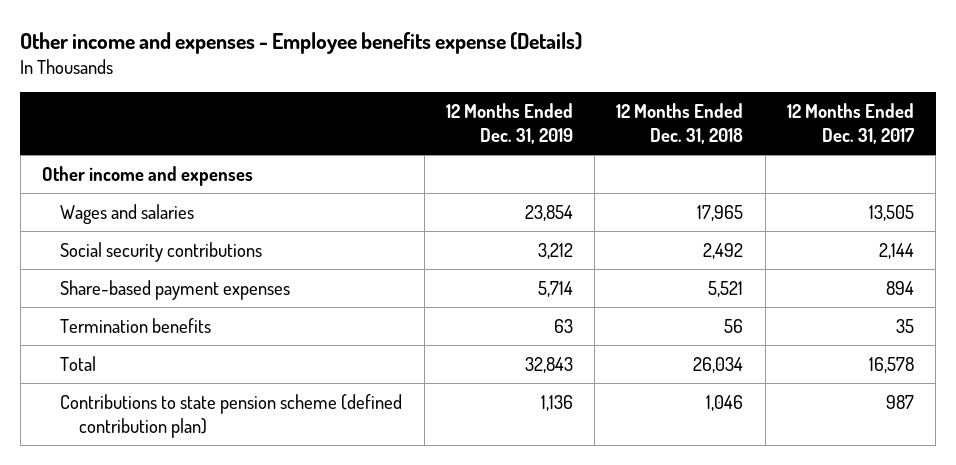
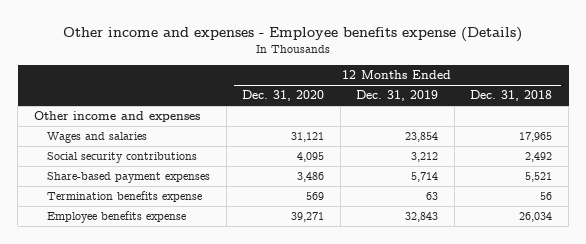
- | 12 Months Ended Dec. 31, 2019 | 12 Months Ended Dec. 31, 2018 | 12 Months Ended Dec. 31, 2017
+ | 12 Months Ended Dec. 31, 2020 | 12 Months Ended Dec. 31, 2019 | 12 Months Ended Dec. 31, 2018
- Termination benefits | 63 | 56 | 35
- Total | 32,843 | 26,034 | 16,578
- Contributions to state pension scheme (defined contribution plan) | 1,136 | 1,046 | 987
+ Termination benefits expense | 569 | 63 | 56
+ Employee benefits expense | 39,271 | 32,843 | 26,034

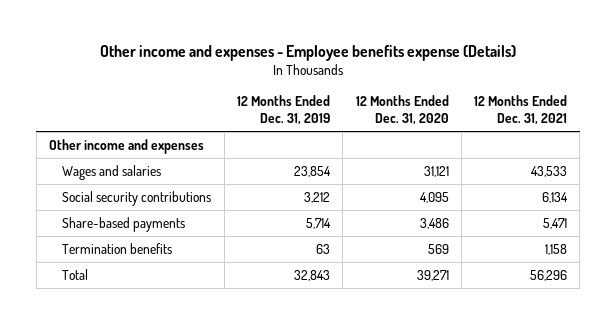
- | 12 Months Ended Dec. 31, 2020 | 12 Months Ended Dec. 31, 2019 | 12 Months Ended Dec. 31, 2018
+ | 12 Months Ended Dec. 31, 2019 | 12 Months Ended Dec. 31, 2020 | 12 Months Ended Dec. 31, 2021
- Share-based payment expenses | 3,486 | 5,714 | 5,521
- Termination benefits expense | 569 | 63 | 56
- Employee benefits expense | 39,271 | 32,843 | 26,034
+ Share-based payments | 5,714 | 3,486 | 5,471
+ Termination benefits | 63 | 569 | 1,158
+ Total | 32,843 | 39,271 | 56,296

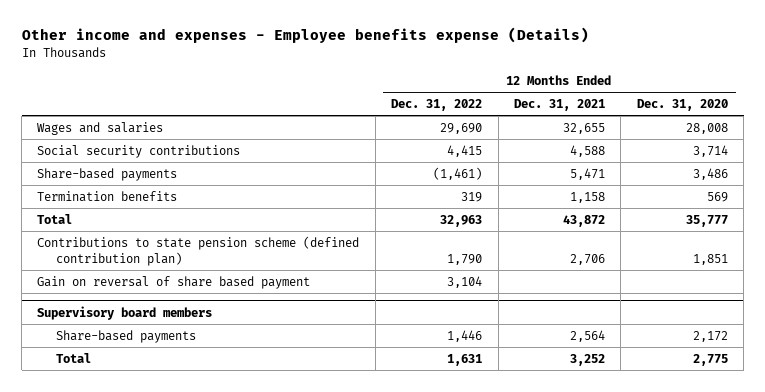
- | 12 Months Ended Dec. 31, 2019 | 12 Months Ended Dec. 31, 2020 | 12 Months Ended Dec. 31, 2021
+ | 12 Months Ended Dec. 31, 2022 | 12 Months Ended Dec. 31, 2021 | 12 Months Ended Dec. 31, 2020
- Other income and expenses
- Wages and salaries | 23,854 | 31,121 | 43,533
- Social security contributions | 3,212 | 4,095 | 6,134
+ Wages and salaries | 29,690 | 32,655 | 28,008
+ Social security contributions | 4,415 | 4,588 | 3,714
- Total | 32,843 | 39,271 | 56,296
+ Total | 32,963 | 43,872 | 35,777
+ Contributions to state pension scheme (defined contribution plan) | 1,790 | 2,706 | 1,851
+ Gain on reversal of share based payment | 3,104 | |
+ Supervisory board members
+ Share-based payments | 1,446 | 2,564 | 2,172
+ Total | 1,631 | 3,252 | 2,775

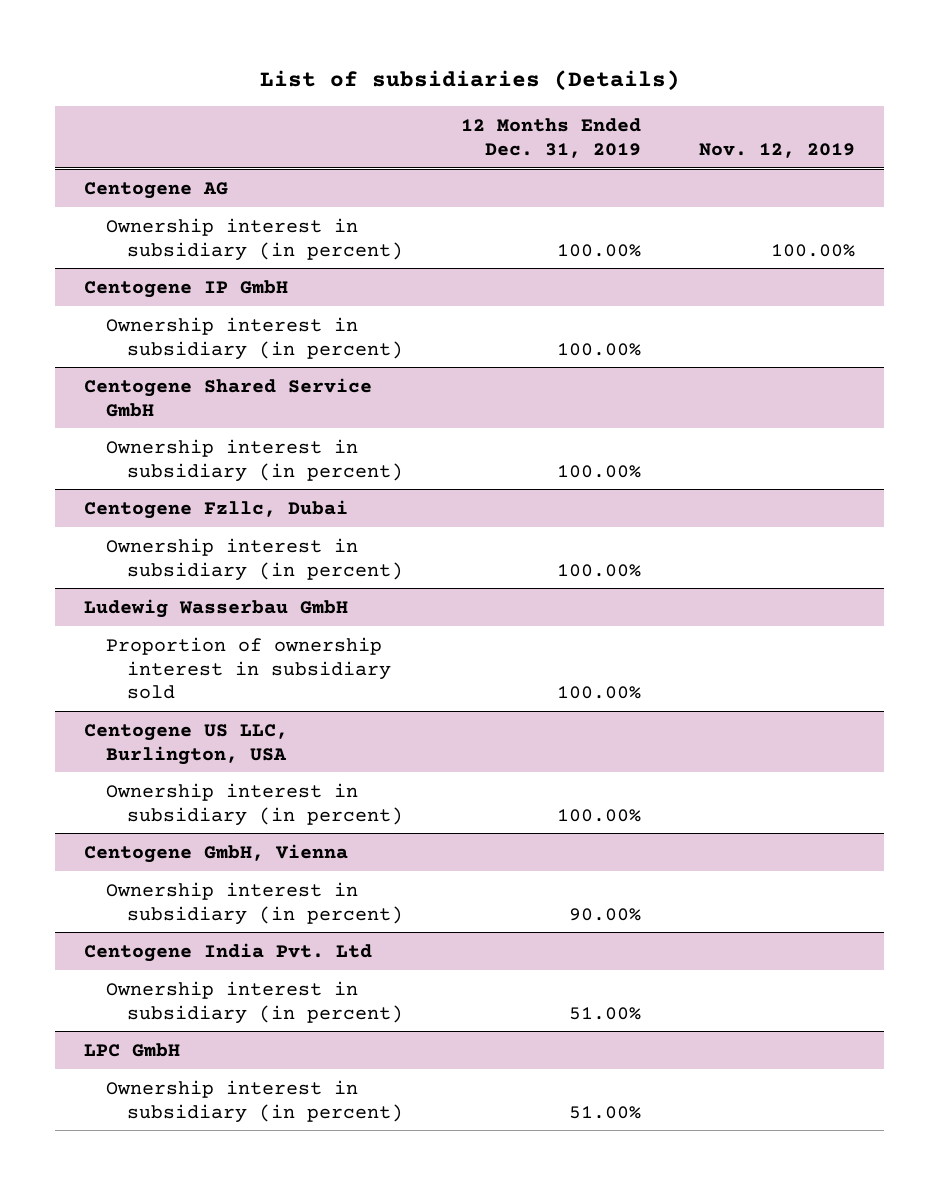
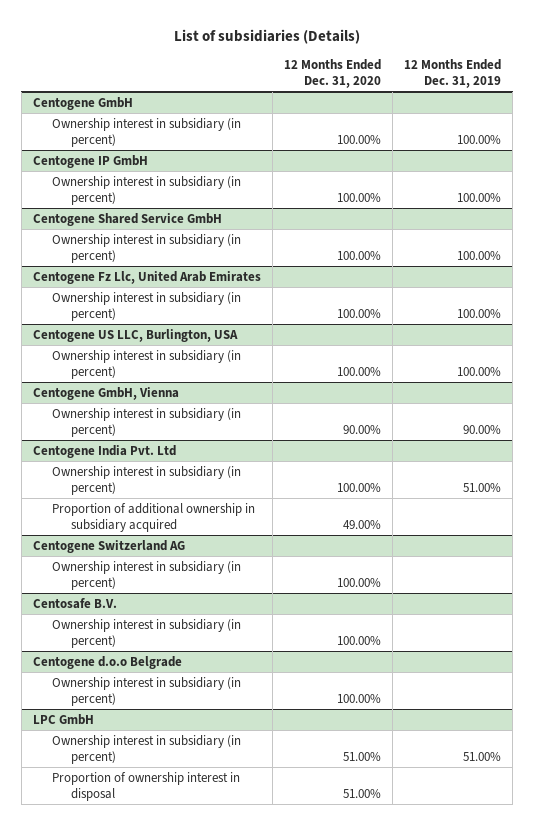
- | 12 Months Ended Dec. 31, 2019 | Nov. 12, 2019
+ | 12 Months Ended Dec. 31, 2020 | 12 Months Ended Dec. 31, 2019
- Centogene AG
+ Centogene GmbH
- Centogene Fzllc, Dubai
+ Centogene Fz Llc, United Arab Emirates
- Ludewig Wasserbau GmbH
- Proportion of ownership interest in subsidiary sold | 100.00% |
@ Centogene India Pvt. Ltd
+ Proportion of additional ownership in subsidiary acquired | 49.00% |
+ Centogene Switzerland AG
+ Ownership interest in subsidiary (in percent) | 100.00% |
+ Centosafe B.V.
+ Ownership interest in subsidiary (in percent) | 100.00% |
+ Centogene d.o.o Belgrade
+ Ownership interest in subsidiary (in percent) | 100.00% |
@ LPC GmbH
+ Proportion of ownership interest in disposal | 51.00% |

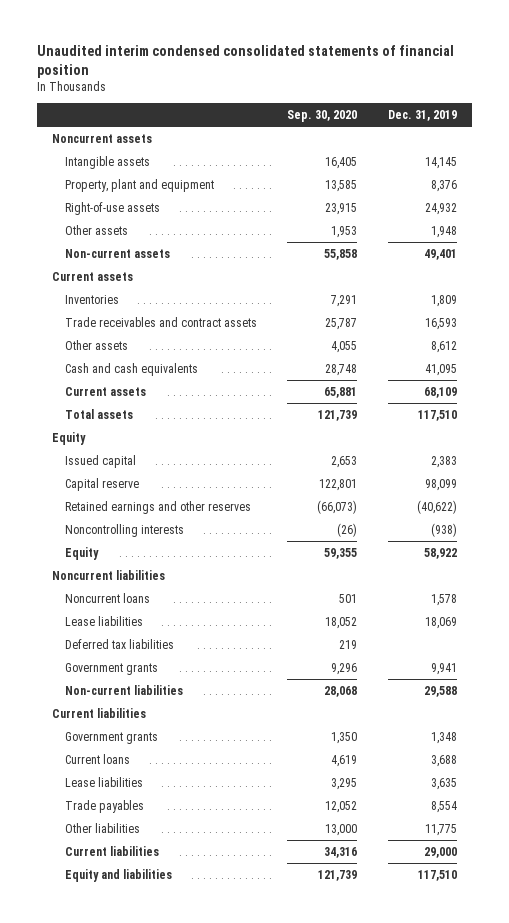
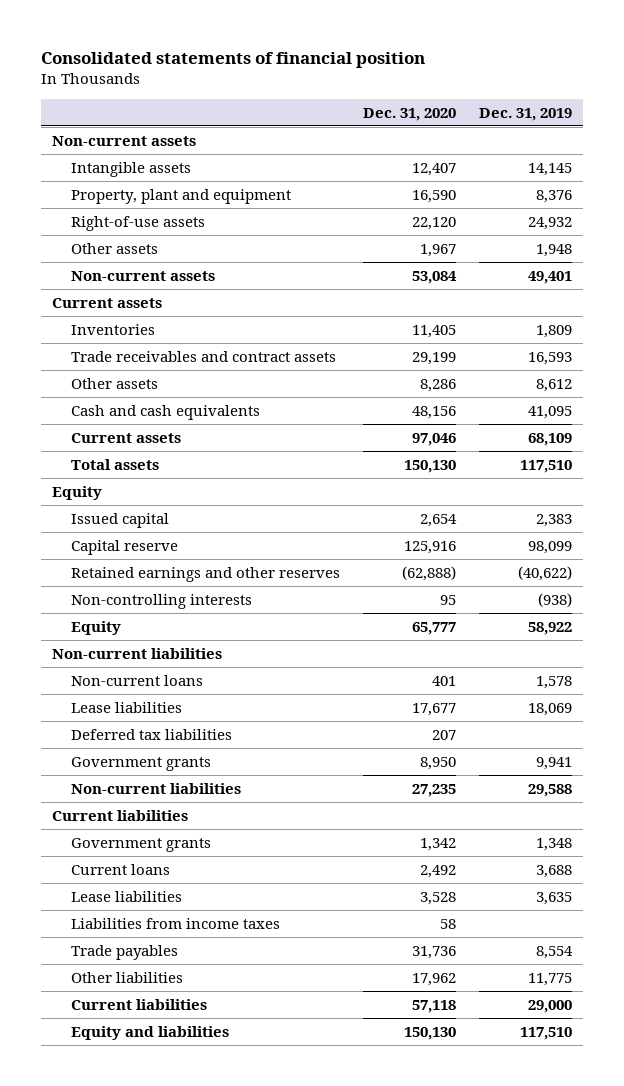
- Unaudited interim condensed consolidated statements of financial position
+ Consolidated statements of financial position
- | Sep. 30, 2020 | Dec. 31, 2019
+ | Dec. 31, 2020 | Dec. 31, 2019
- Noncurrent assets
+ Non-current assets
- Noncontrolling interests | (26) | (938)
+ Non-controlling interests | 95 | (938)
- Noncurrent liabilities
- Noncurrent loans | 501 | 1,578
+ Non-current liabilities
+ Non-current loans | 401 | 1,578
+ Liabilities from income taxes | 58 |

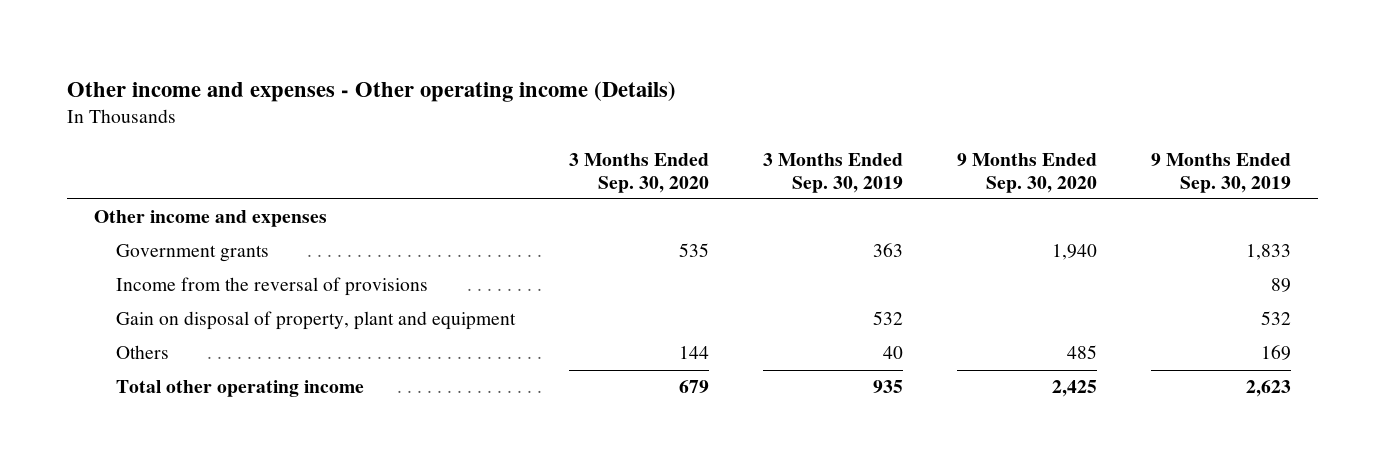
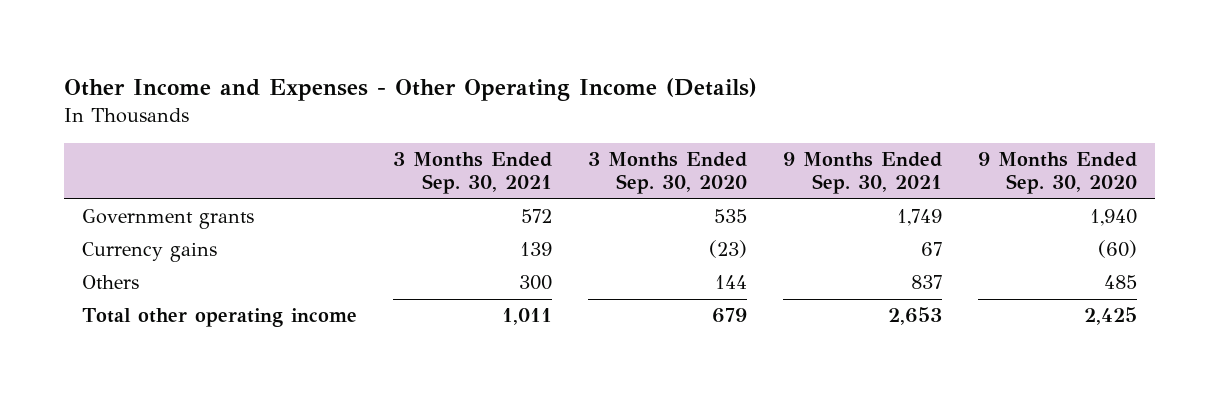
- Other income and expenses - Other operating income (Details)
+ Other Income and Expenses - Other Operating Income (Details)
- | 3 Months Ended Sep. 30, 2020 | 3 Months Ended Sep. 30, 2019 | 9 Months Ended Sep. 30, 2020 | 9 Months Ended Sep. 30, 2019
+ | 3 Months Ended Sep. 30, 2021 | 3 Months Ended Sep. 30, 2020 | 9 Months Ended Sep. 30, 2021 | 9 Months Ended Sep. 30, 2020
- Other income and expenses
- Income from the reversal of provisions | | | | 89
- Gain on disposal of property, plant and equipment | | 532 | | 532
+ Currency gains | 139 | (23) | 67 | (60)

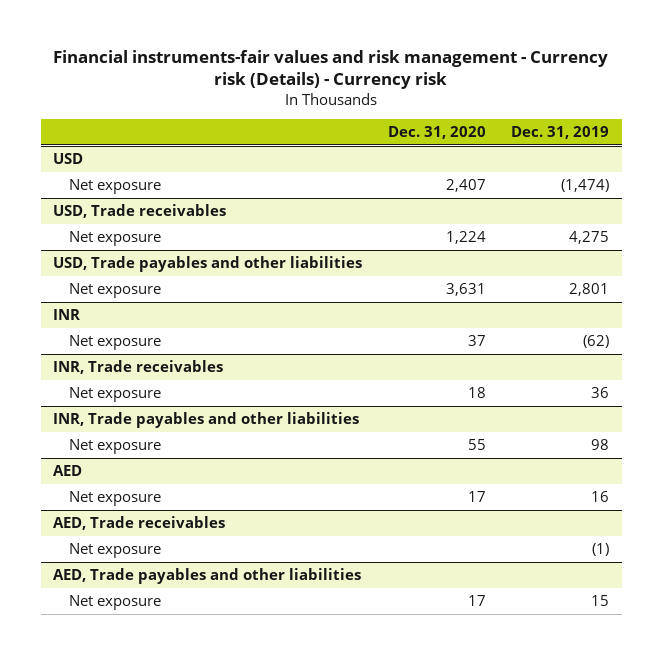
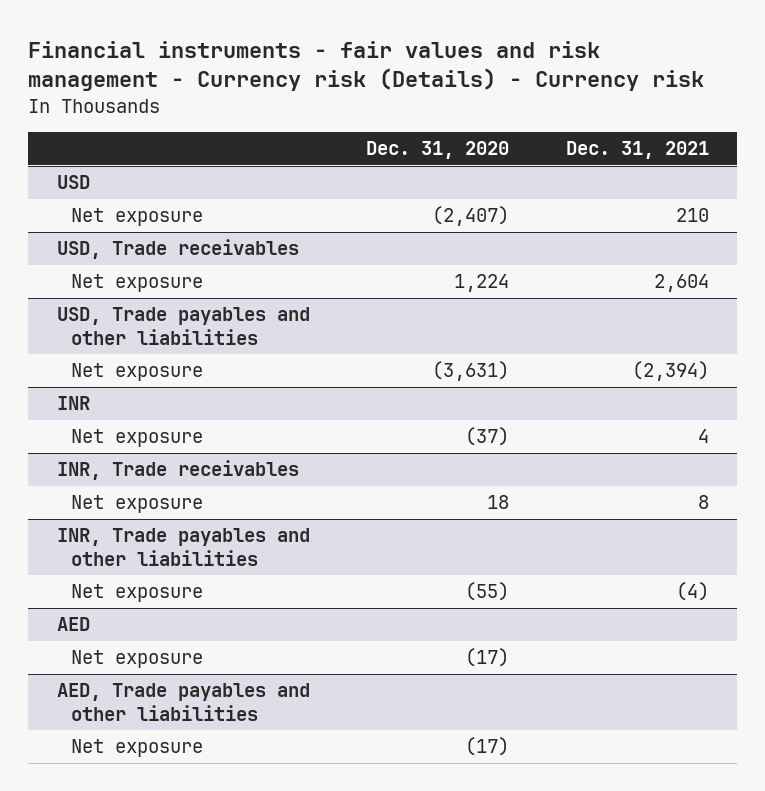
- Financial instruments-fair values and risk management - Currency risk (Details) - Currency risk
+ Financial instruments - fair values and risk management - Currency risk (Details) - Currency risk
- | Dec. 31, 2020 | Dec. 31, 2019
+ | Dec. 31, 2020 | Dec. 31, 2021
@ USD
- Net exposure | 2,407 | (1,474)
+ Net exposure | (2,407) | 210
@ USD, Trade payables and other liabilities
- Net exposure | 3,631 | 2,801
+ Net exposure | (3,631) | (2,394)
@ INR
- Net exposure | 37 | (62)
+ Net exposure | (37) | 4
@ INR, Trade payables and other liabilities
- Net exposure | 55 | 98
+ Net exposure | (55) | (4)
@ AED
- Net exposure | 17 | 16
- AED, Trade receivables
- Net exposure | | (1)
@ AED
+ Net exposure | (17) |
@ AED, Trade payables and other liabilities
- Net exposure | 17 | 15
+ Net exposure | (17) |

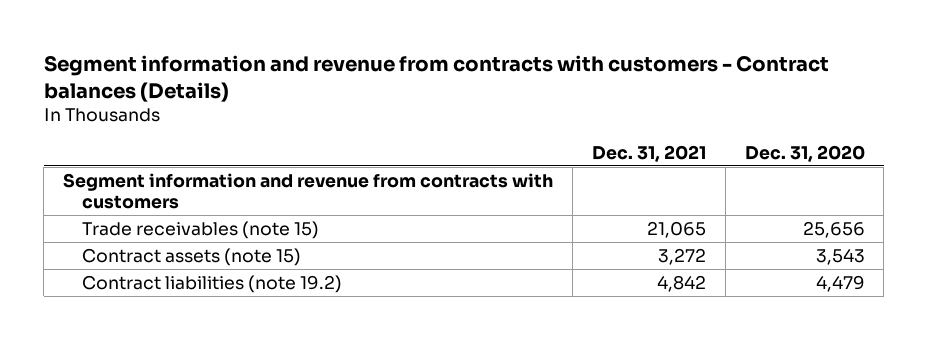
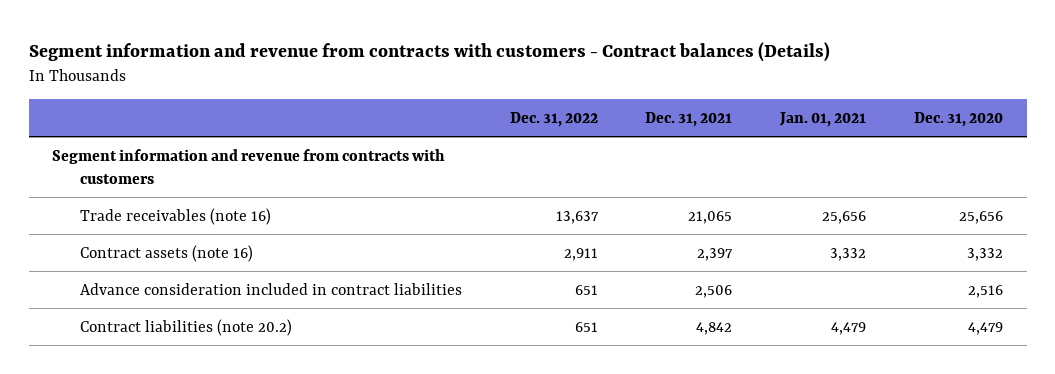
- | Dec. 31, 2021 | Dec. 31, 2020
+ | Dec. 31, 2022 | Dec. 31, 2021 | Jan. 01, 2021 | Dec. 31, 2020
- Trade receivables (note 15) | 21,065 | 25,656
- Contract assets (note 15) | 3,272 | 3,543
- Contract liabilities (note 19.2) | 4,842 | 4,479
+ Trade receivables (note 16) | 13,637 | 21,065 | 25,656 | 25,656
+ Contract assets (note 16) | 2,911 | 2,397 | 3,332 | 3,332
+ Advance consideration included in contract liabilities | 651 | 2,506 | | 2,516
+ Contract liabilities (note 20.2) | 651 | 4,842 | 4,479 | 4,479

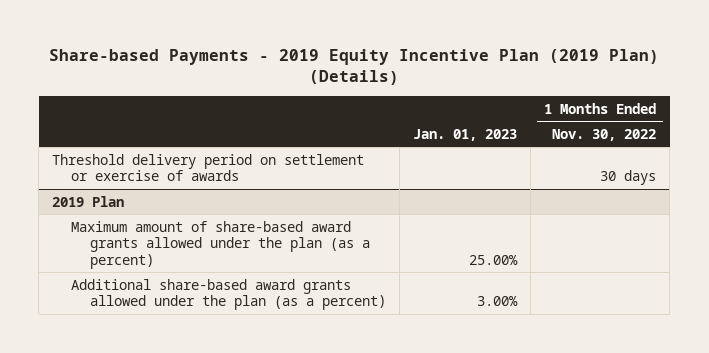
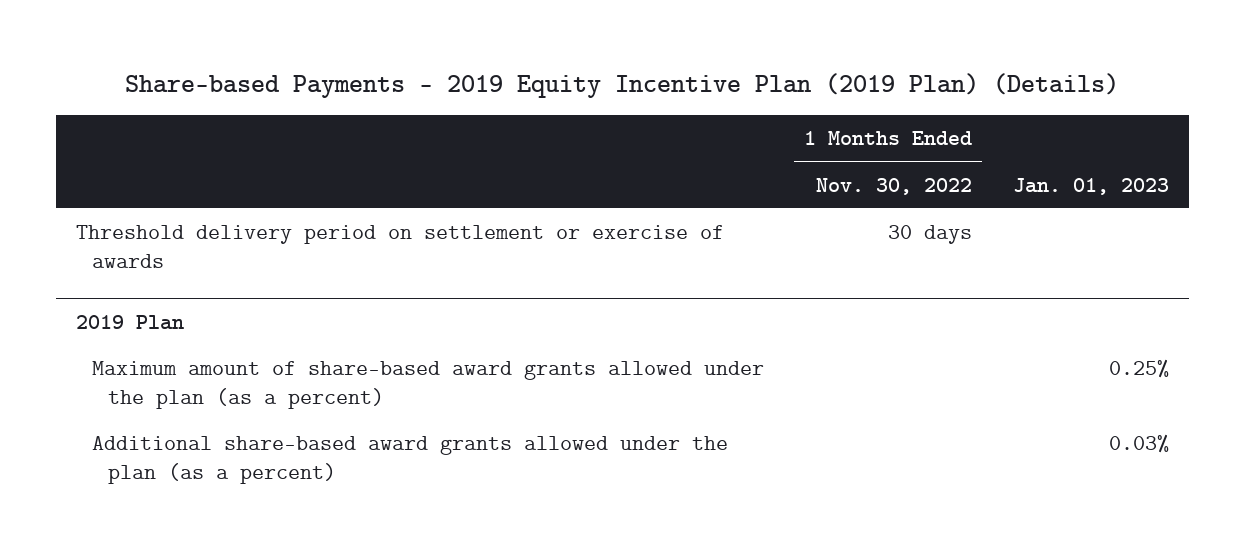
- | Jan. 01, 2023 | 1 Months Ended Nov. 30, 2022
+ | 1 Months Ended Nov. 30, 2022 | Jan. 01, 2023
@ 2019 Plan
- Maximum amount of share-based award grants allowed under the plan (as a percent) | 25.00% |
- Additional share-based award grants allowed under the plan (as a percent) | 3.00% |
+ Maximum amount of share-based award grants allowed under the plan (as a percent) | | 0.25%
+ Additional share-based award grants allowed under the plan (as a percent) | | 0.03%

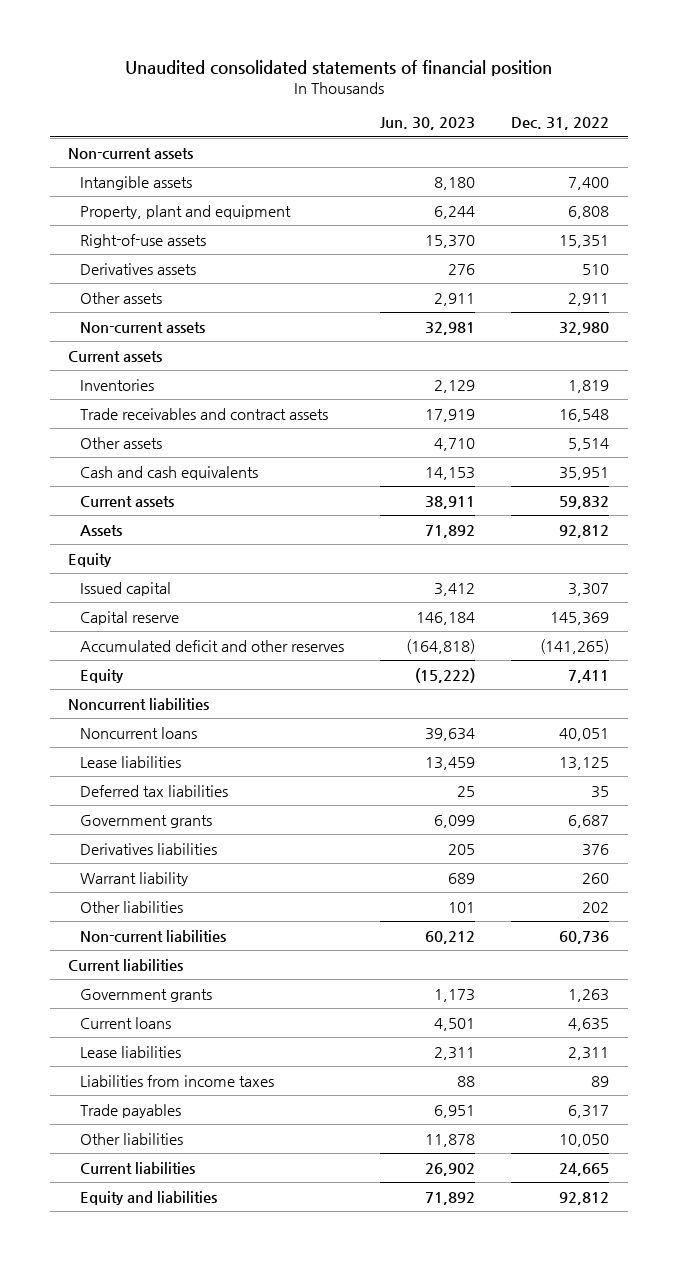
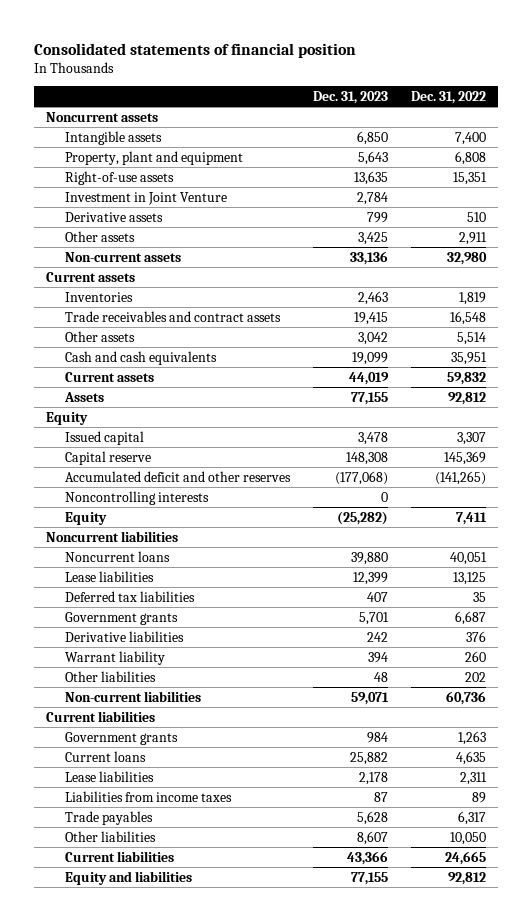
- Unaudited consolidated statements of financial position
+ Consolidated statements of financial position
- | Jun. 30, 2023 | Dec. 31, 2022
+ | Dec. 31, 2023 | Dec. 31, 2022
- Non-current assets
+ Noncurrent assets
- Derivatives assets | 276 | 510
+ Investment in Joint Venture | 2,784 |
+ Derivative assets | 799 | 510
+ Noncontrolling interests | 0 |
- Derivatives liabilities | 205 | 376
+ Derivative liabilities | 242 | 376

